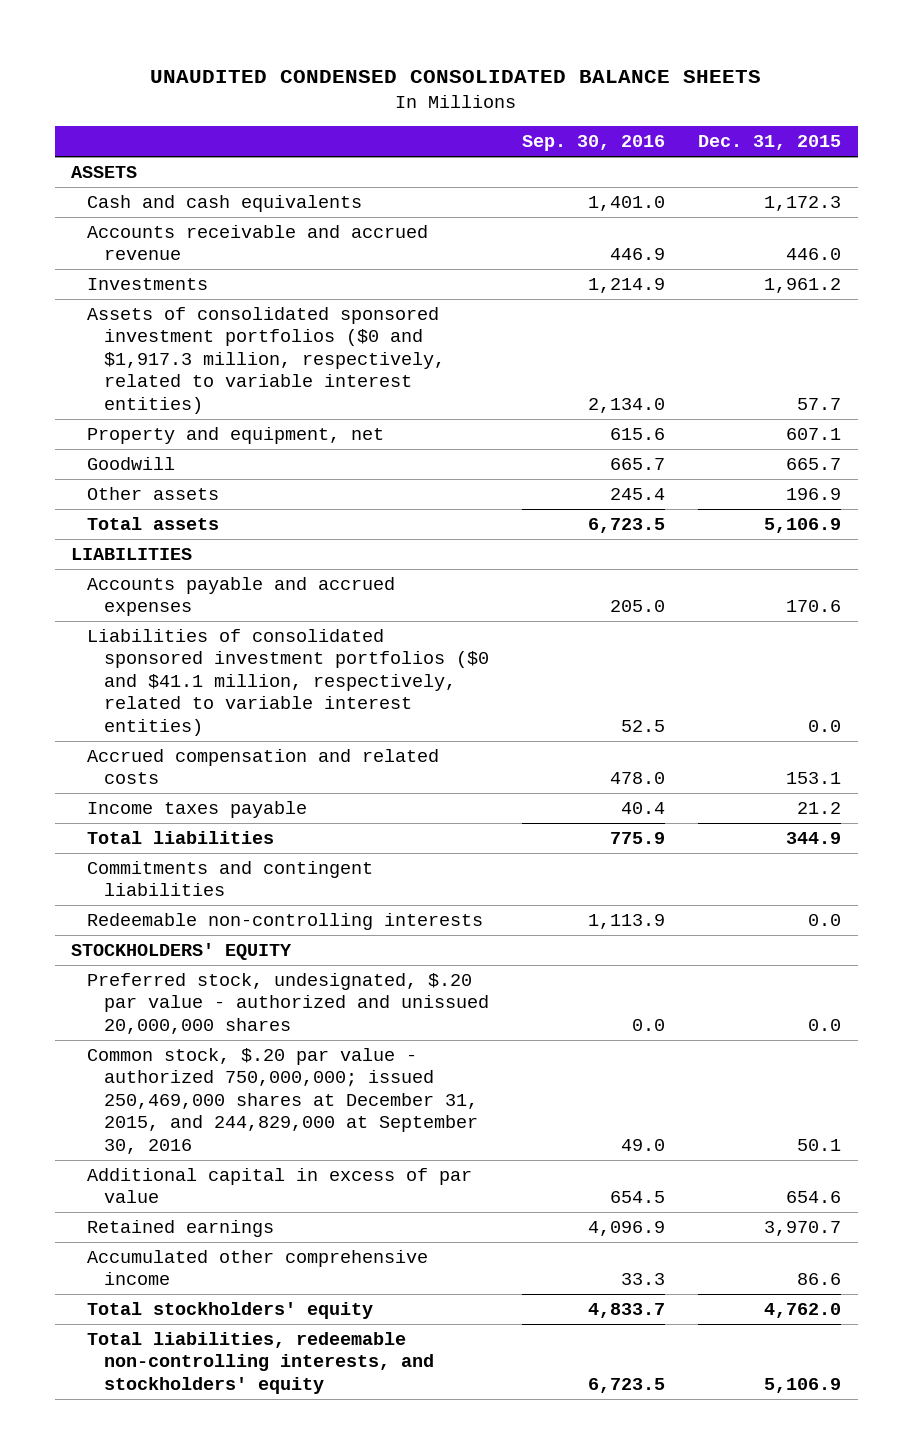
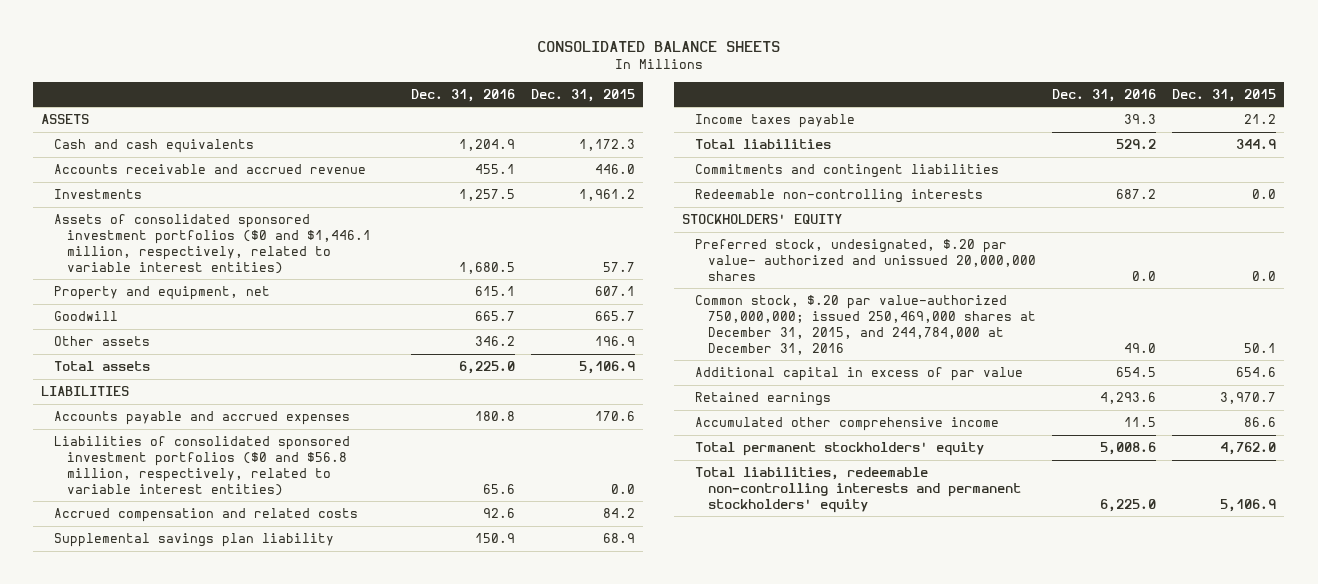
- UNAUDITED CONDENSED CONSOLIDATED BALANCE SHEETS
+ CONSOLIDATED BALANCE SHEETS
- | Sep. 30, 2016 | Dec. 31, 2015
+ | Dec. 31, 2016 | Dec. 31, 2015
- Assets of consolidated sponsored investment portfolios ($0 and $1,917.3 million, respectively, related to variable interest entities) | 2,134.0 | 57.7
+ Assets of consolidated sponsored investment portfolios ($0 and $1,446.1 million, respectively, related to variable interest entities) | 1,680.5 | 57.7
- Liabilities of consolidated sponsored investment portfolios ($0 and $41.1 million, respectively, related to variable interest entities) | 52.5 | 0.0
- Accrued compensation and related costs | 478.0 | 153.1
+ Liabilities of consolidated sponsored investment portfolios ($0 and $56.8 million, respectively, related to variable interest entities) | 65.6 | 0.0
+ Accrued compensation and related costs | 92.6 | 84.2
+ Supplemental savings plan liability | 150.9 | 68.9
- Preferred stock, undesignated, $.20 par value - authorized and unissued 20,000,000 shares | 0.0 | 0.0
- Common stock, $.20 par value - authorized 750,000,000; issued 250,469,000 shares at December 31, 2015, and 244,829,000 at September 30, 2016 | 49.0 | 50.1
+ Preferred stock, undesignated, $.20 par value- authorized and unissued 20,000,000 shares | 0.0 | 0.0
+ Common stock, $.20 par value-authorized 750,000,000; issued 250,469,000 shares at December 31, 2015, and 244,784,000 at December 31, 2016 | 49.0 | 50.1
- Total stockholders' equity | 4,833.7 | 4,762.0
- Total liabilities, redeemable non-controlling interests, and stockholders' equity | 6,723.5 | 5,106.9
+ Total permanent stockholders' equity | 5,008.6 | 4,762.0
+ Total liabilities, redeemable non-controlling interests and permanent stockholders' equity | 6,225.0 | 5,106.9

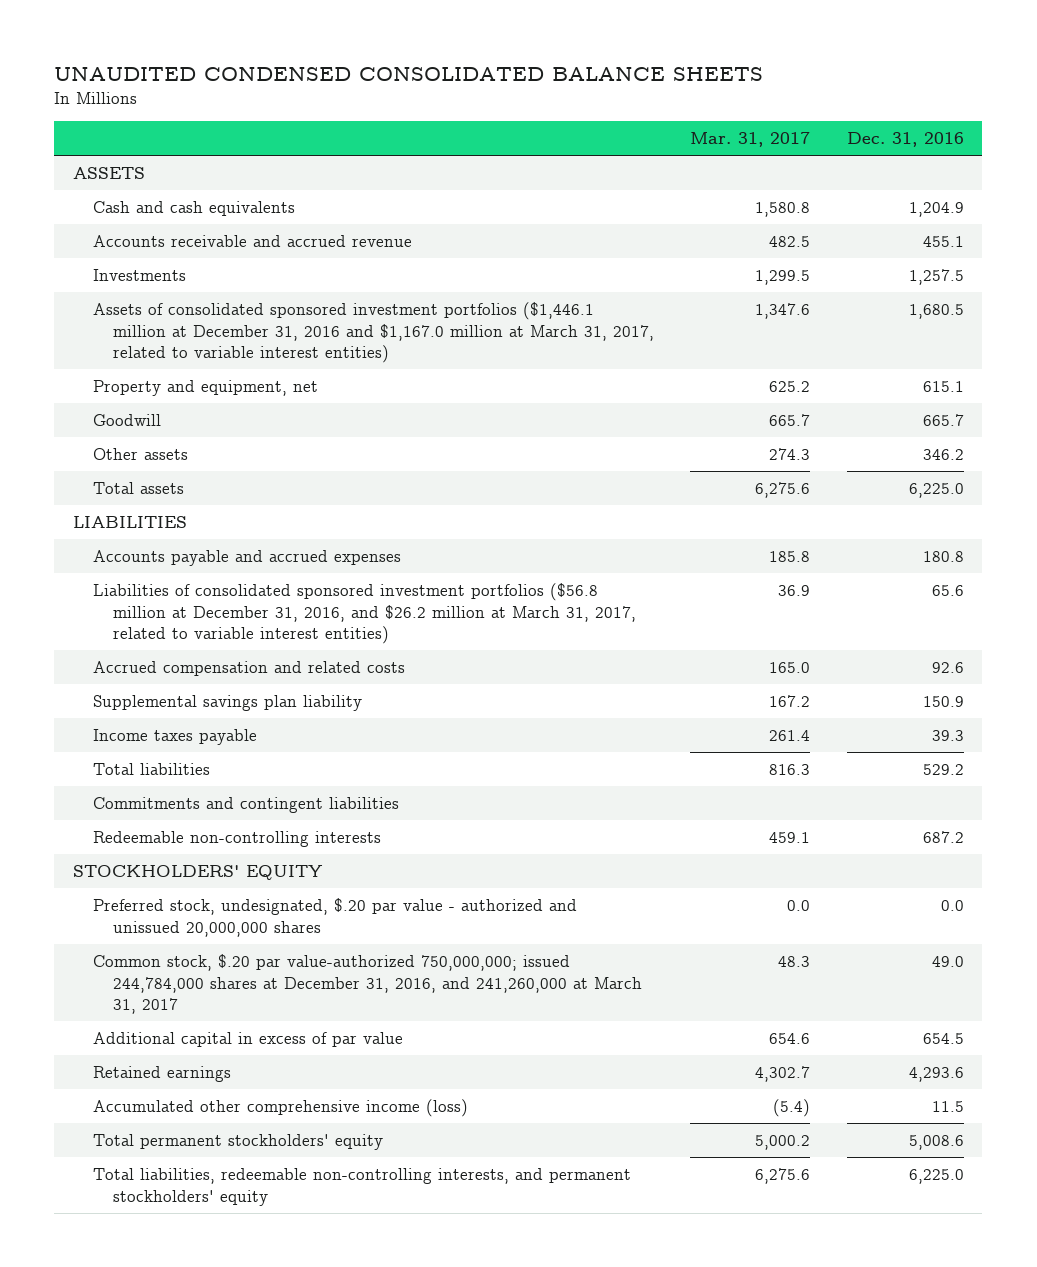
- CONSOLIDATED BALANCE SHEETS
+ UNAUDITED CONDENSED CONSOLIDATED BALANCE SHEETS
- | Dec. 31, 2016 | Dec. 31, 2015
+ | Mar. 31, 2017 | Dec. 31, 2016
- Assets of consolidated sponsored investment portfolios ($0 and $1,446.1 million, respectively, related to variable interest entities) | 1,680.5 | 57.7
+ Assets of consolidated sponsored investment portfolios ($1,446.1 million at December 31, 2016 and $1,167.0 million at March 31, 2017, related to variable interest entities) | 1,347.6 | 1,680.5
- Liabilities of consolidated sponsored investment portfolios ($0 and $56.8 million, respectively, related to variable interest entities) | 65.6 | 0.0
+ Liabilities of consolidated sponsored investment portfolios ($56.8 million at December 31, 2016, and $26.2 million at March 31, 2017, related to variable interest entities) | 36.9 | 65.6
- Preferred stock, undesignated, $.20 par value- authorized and unissued 20,000,000 shares | 0.0 | 0.0
- Common stock, $.20 par value-authorized 750,000,000; issued 250,469,000 shares at December 31, 2015, and 244,784,000 at December 31, 2016 | 49.0 | 50.1
+ Preferred stock, undesignated, $.20 par value - authorized and unissued 20,000,000 shares | 0.0 | 0.0
+ Common stock, $.20 par value-authorized 750,000,000; issued 244,784,000 shares at December 31, 2016, and 241,260,000 at March 31, 2017 | 48.3 | 49.0
- Accumulated other comprehensive income | 11.5 | 86.6
+ Accumulated other comprehensive income (loss) | (5.4) | 11.5
- Total liabilities, redeemable non-controlling interests and permanent stockholders' equity | 6,225.0 | 5,106.9
+ Total liabilities, redeemable non-controlling interests, and permanent stockholders' equity | 6,275.6 | 6,225.0

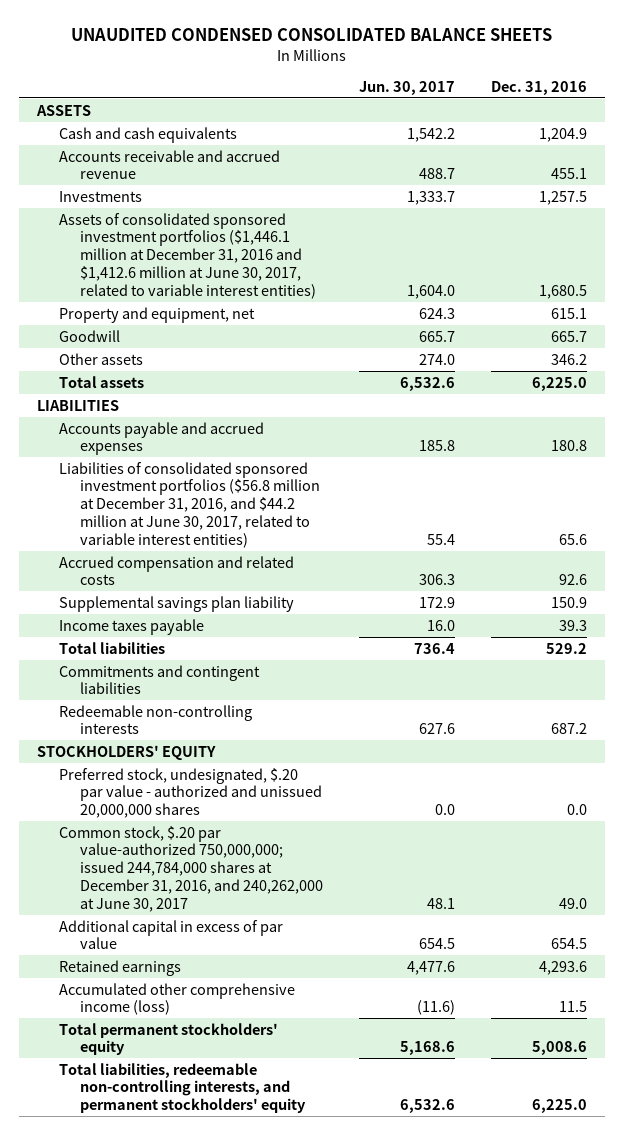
- | Mar. 31, 2017 | Dec. 31, 2016
+ | Jun. 30, 2017 | Dec. 31, 2016
- Assets of consolidated sponsored investment portfolios ($1,446.1 million at December 31, 2016 and $1,167.0 million at March 31, 2017, related to variable interest entities) | 1,347.6 | 1,680.5
+ Assets of consolidated sponsored investment portfolios ($1,446.1 million at December 31, 2016 and $1,412.6 million at June 30, 2017, related to variable interest entities) | 1,604.0 | 1,680.5
- Liabilities of consolidated sponsored investment portfolios ($56.8 million at December 31, 2016, and $26.2 million at March 31, 2017, related to variable interest entities) | 36.9 | 65.6
+ Liabilities of consolidated sponsored investment portfolios ($56.8 million at December 31, 2016, and $44.2 million at June 30, 2017, related to variable interest entities) | 55.4 | 65.6
- Common stock, $.20 par value-authorized 750,000,000; issued 244,784,000 shares at December 31, 2016, and 241,260,000 at March 31, 2017 | 48.3 | 49.0
+ Common stock, $.20 par value-authorized 750,000,000; issued 244,784,000 shares at December 31, 2016, and 240,262,000 at June 30, 2017 | 48.1 | 49.0

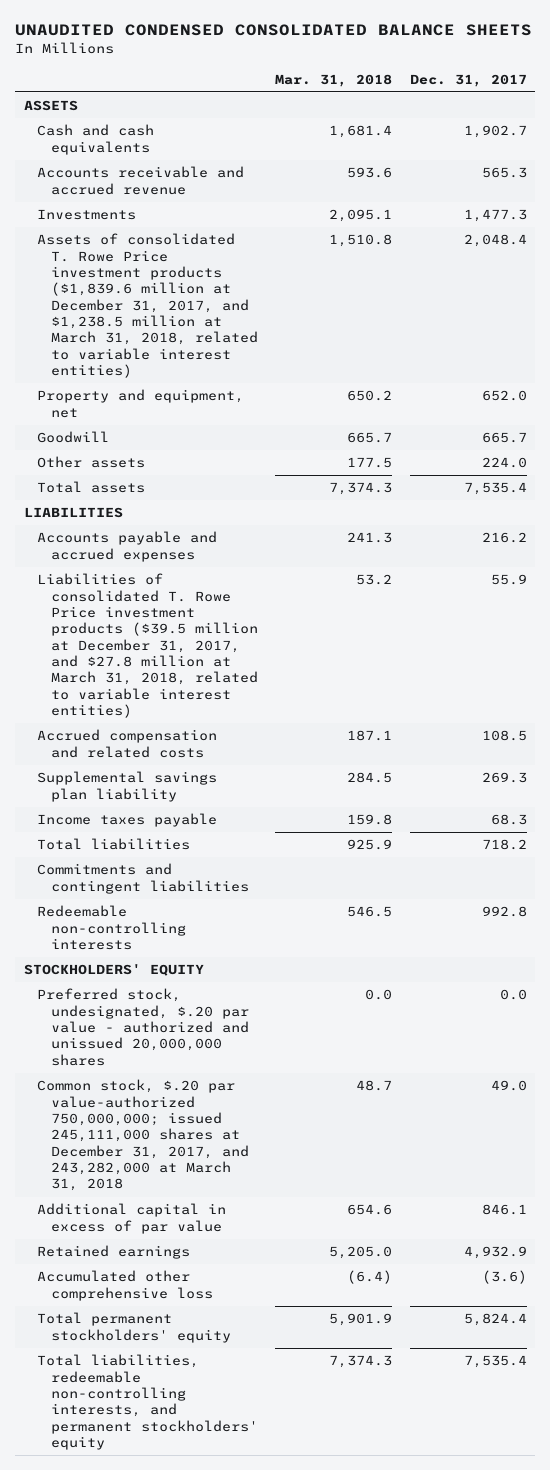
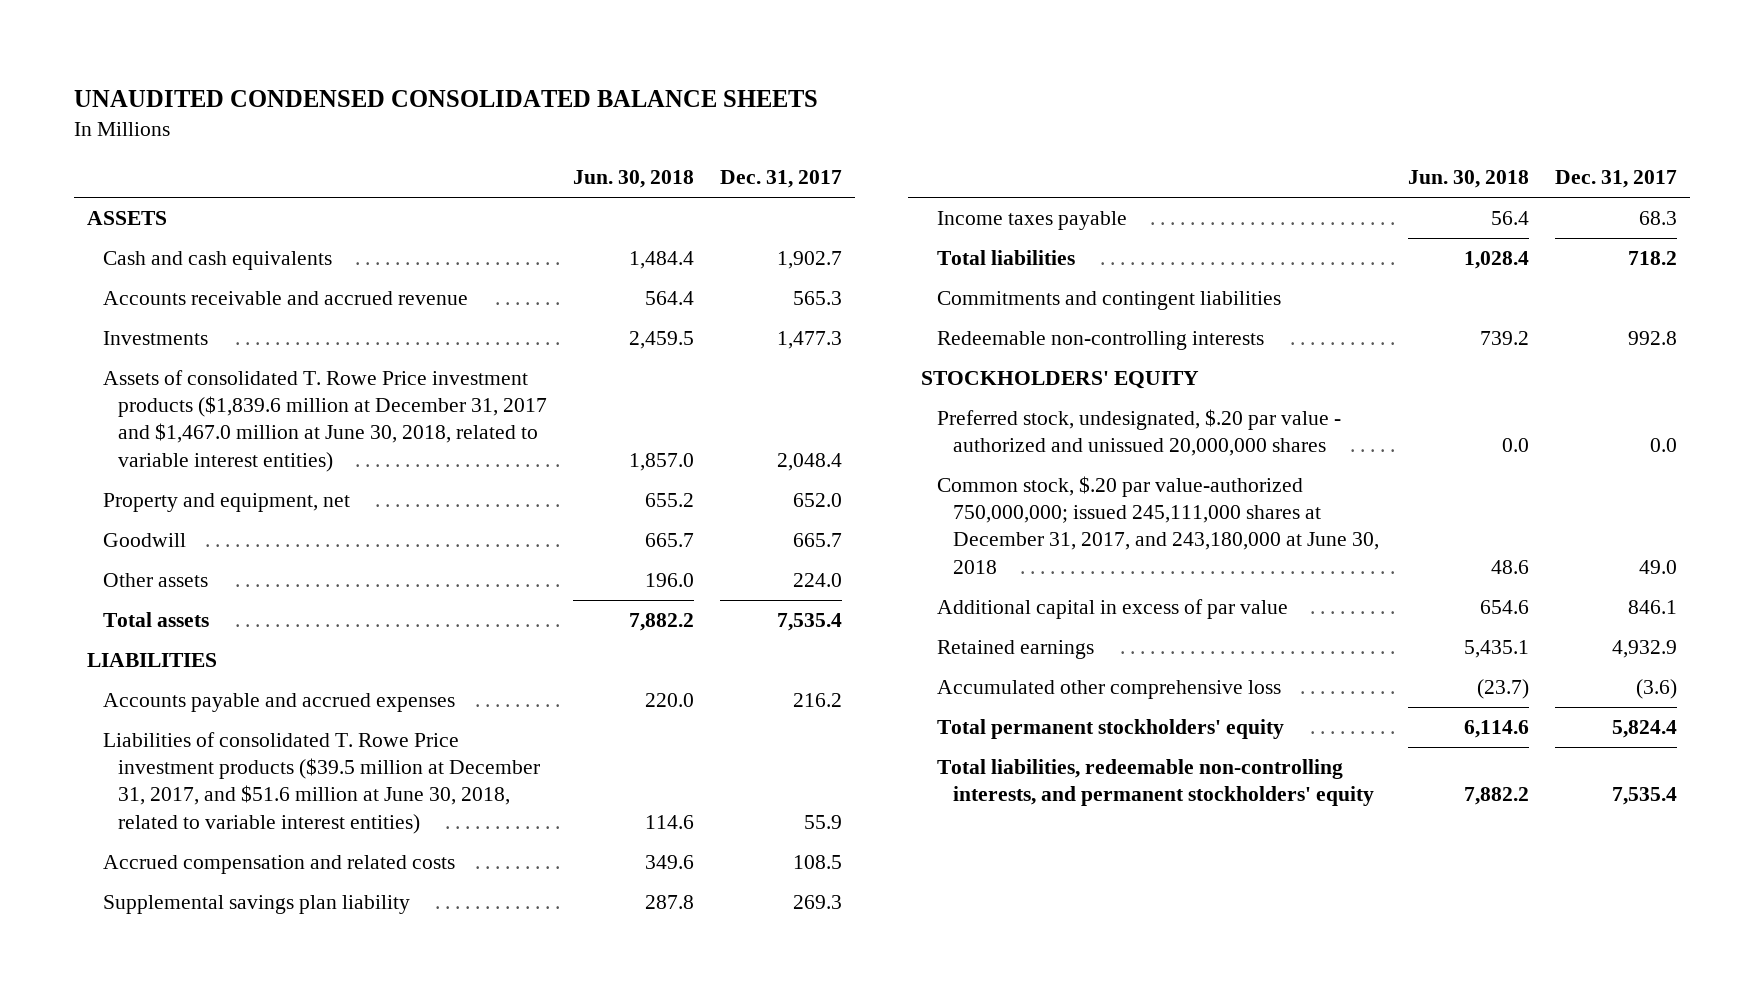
- | Mar. 31, 2018 | Dec. 31, 2017
+ | Jun. 30, 2018 | Dec. 31, 2017
- Assets of consolidated T. Rowe Price investment products ($1,839.6 million at December 31, 2017, and $1,238.5 million at March 31, 2018, related to variable interest entities) | 1,510.8 | 2,048.4
+ Assets of consolidated T. Rowe Price investment products ($1,839.6 million at December 31, 2017 and $1,467.0 million at June 30, 2018, related to variable interest entities) | 1,857.0 | 2,048.4
- Liabilities of consolidated T. Rowe Price investment products ($39.5 million at December 31, 2017, and $27.8 million at March 31, 2018, related to variable interest entities) | 53.2 | 55.9
+ Liabilities of consolidated T. Rowe Price investment products ($39.5 million at December 31, 2017, and $51.6 million at June 30, 2018, related to variable interest entities) | 114.6 | 55.9
- Common stock, $.20 par value-authorized 750,000,000; issued 245,111,000 shares at December 31, 2017, and 243,282,000 at March 31, 2018 | 48.7 | 49.0
+ Common stock, $.20 par value-authorized 750,000,000; issued 245,111,000 shares at December 31, 2017, and 243,180,000 at June 30, 2018 | 48.6 | 49.0

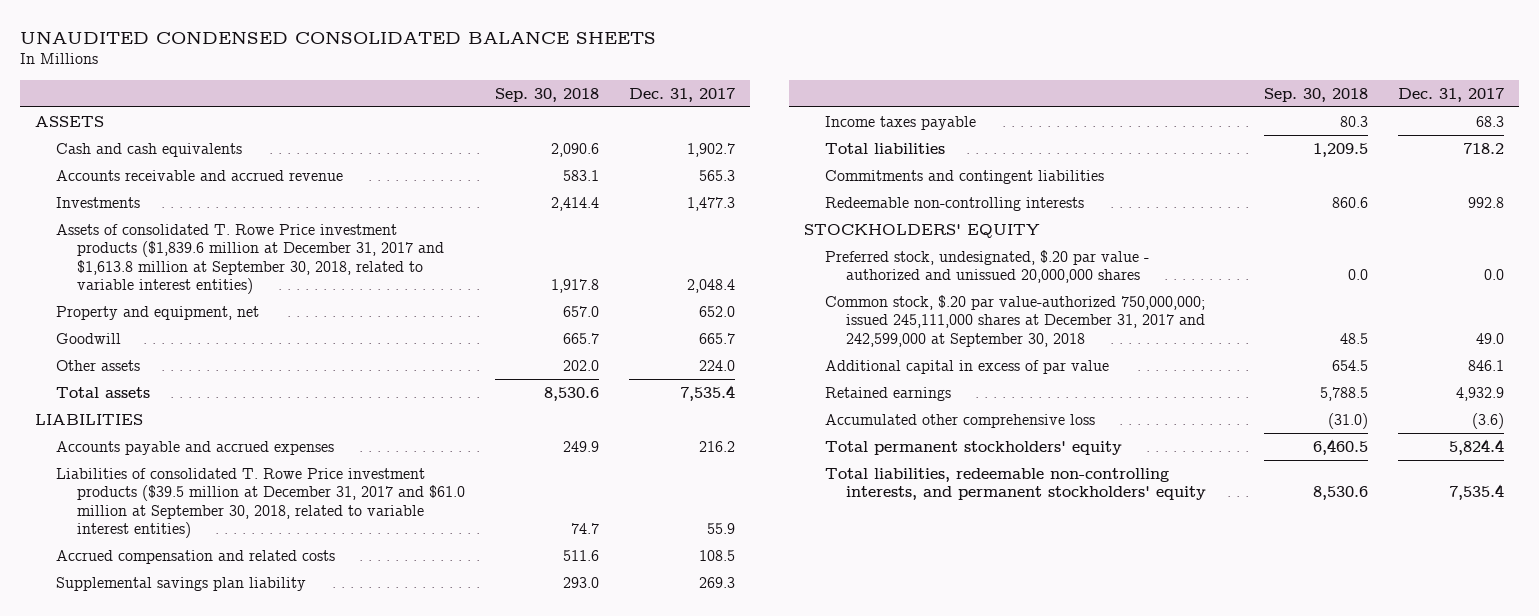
- | Jun. 30, 2018 | Dec. 31, 2017
+ | Sep. 30, 2018 | Dec. 31, 2017
- Assets of consolidated T. Rowe Price investment products ($1,839.6 million at December 31, 2017 and $1,467.0 million at June 30, 2018, related to variable interest entities) | 1,857.0 | 2,048.4
+ Assets of consolidated T. Rowe Price investment products ($1,839.6 million at December 31, 2017 and $1,613.8 million at September 30, 2018, related to variable interest entities) | 1,917.8 | 2,048.4
- Liabilities of consolidated T. Rowe Price investment products ($39.5 million at December 31, 2017, and $51.6 million at June 30, 2018, related to variable interest entities) | 114.6 | 55.9
+ Liabilities of consolidated T. Rowe Price investment products ($39.5 million at December 31, 2017 and $61.0 million at September 30, 2018, related to variable interest entities) | 74.7 | 55.9
- Common stock, $.20 par value-authorized 750,000,000; issued 245,111,000 shares at December 31, 2017, and 243,180,000 at June 30, 2018 | 48.6 | 49.0
+ Common stock, $.20 par value-authorized 750,000,000; issued 245,111,000 shares at December 31, 2017 and 242,599,000 at September 30, 2018 | 48.5 | 49.0

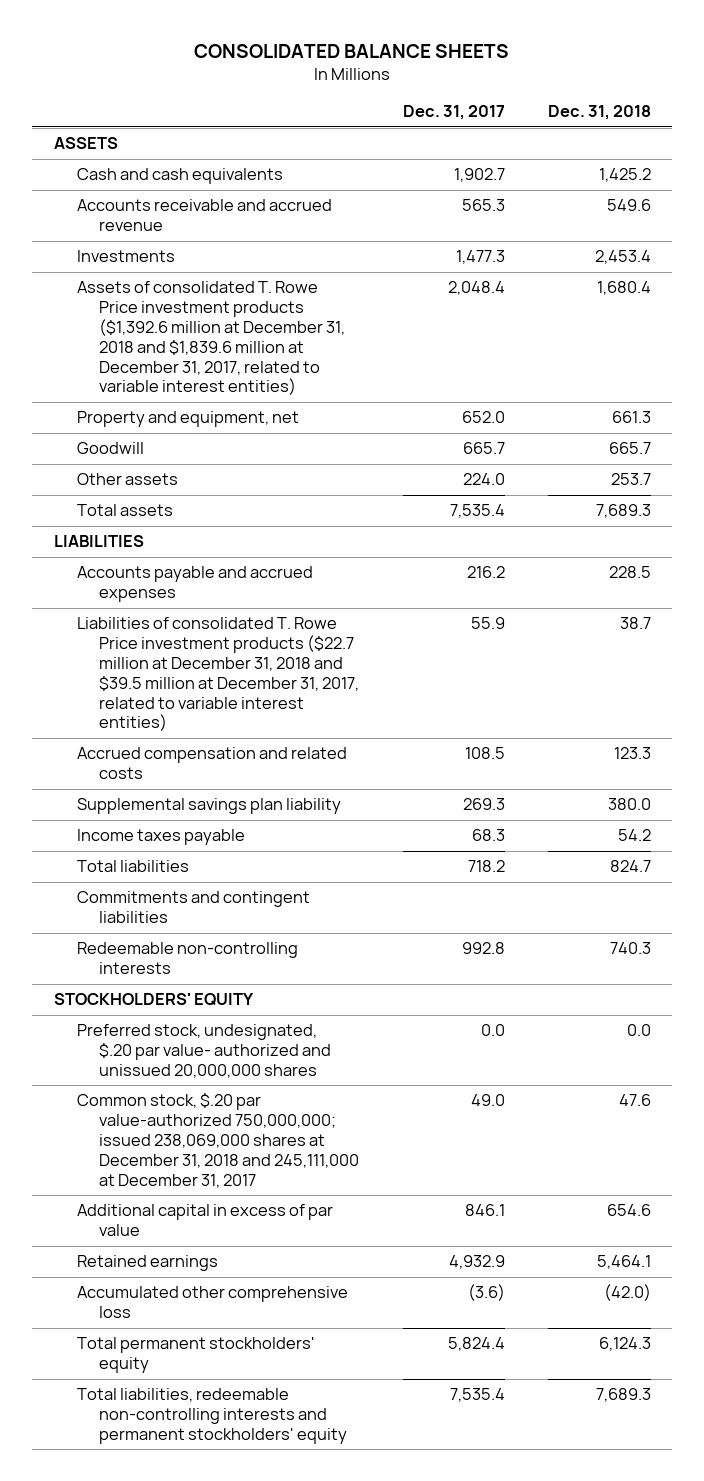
- UNAUDITED CONDENSED CONSOLIDATED BALANCE SHEETS
+ CONSOLIDATED BALANCE SHEETS
- | Sep. 30, 2018 | Dec. 31, 2017
+ | Dec. 31, 2017 | Dec. 31, 2018
- Assets of consolidated T. Rowe Price investment products ($1,839.6 million at December 31, 2017 and $1,613.8 million at September 30, 2018, related to variable interest entities) | 1,917.8 | 2,048.4
+ Assets of consolidated T. Rowe Price investment products ($1,392.6 million at December 31, 2018 and $1,839.6 million at December 31, 2017, related to variable interest entities) | 2,048.4 | 1,680.4
- Liabilities of consolidated T. Rowe Price investment products ($39.5 million at December 31, 2017 and $61.0 million at September 30, 2018, related to variable interest entities) | 74.7 | 55.9
+ Liabilities of consolidated T. Rowe Price investment products ($22.7 million at December 31, 2018 and $39.5 million at December 31, 2017, related to variable interest entities) | 55.9 | 38.7
- Preferred stock, undesignated, $.20 par value - authorized and unissued 20,000,000 shares | 0.0 | 0.0
- Common stock, $.20 par value-authorized 750,000,000; issued 245,111,000 shares at December 31, 2017 and 242,599,000 at September 30, 2018 | 48.5 | 49.0
+ Preferred stock, undesignated, $.20 par value- authorized and unissued 20,000,000 shares | 0.0 | 0.0
+ Common stock, $.20 par value-authorized 750,000,000; issued 238,069,000 shares at December 31, 2018 and 245,111,000 at December 31, 2017 | 49.0 | 47.6
- Total liabilities, redeemable non-controlling interests, and permanent stockholders' equity | 8,530.6 | 7,535.4
+ Total liabilities, redeemable non-controlling interests and permanent stockholders' equity | 7,535.4 | 7,689.3

